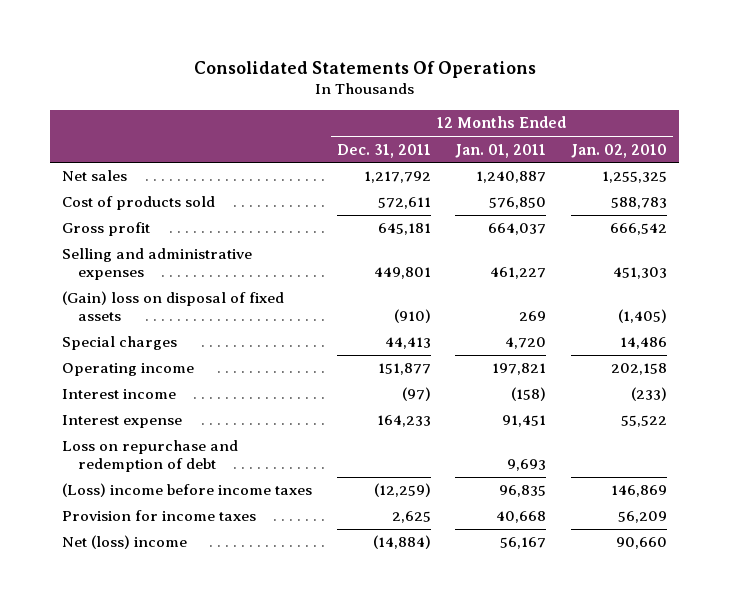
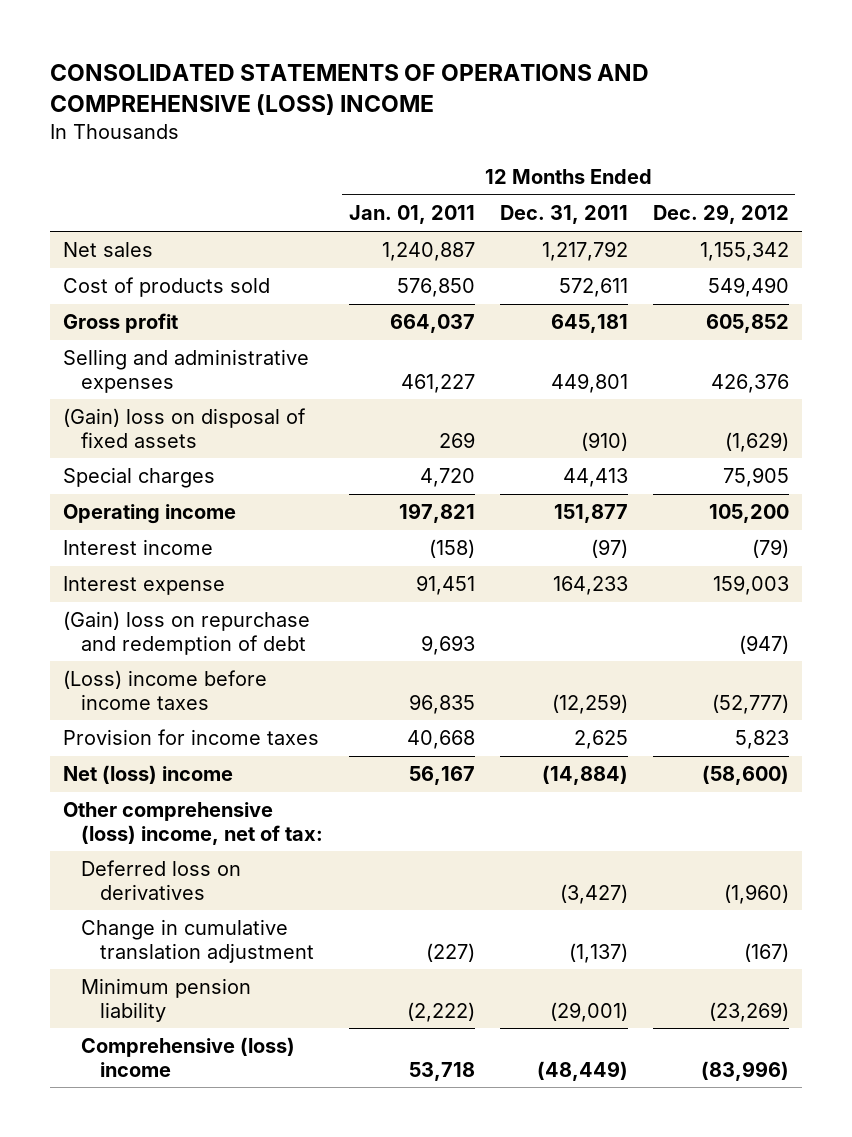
- Consolidated Statements Of Operations
+ CONSOLIDATED STATEMENTS OF OPERATIONS AND COMPREHENSIVE (LOSS) INCOME
- | 12 Months Ended Dec. 31, 2011 | 12 Months Ended Jan. 01, 2011 | 12 Months Ended Jan. 02, 2010
+ | 12 Months Ended Jan. 01, 2011 | 12 Months Ended Dec. 31, 2011 | 12 Months Ended Dec. 29, 2012
- Loss on repurchase and redemption of debt | | 9,693 |
+ (Gain) loss on repurchase and redemption of debt | 9,693 | | (947)
+ Other comprehensive (loss) income, net of tax:
+ Deferred loss on derivatives | | (3,427) | (1,960)
+ Change in cumulative translation adjustment | (227) | (1,137) | (167)
+ Minimum pension liability | (2,222) | (29,001) | (23,269)
+ Comprehensive (loss) income | 53,718 | (48,449) | (83,996)

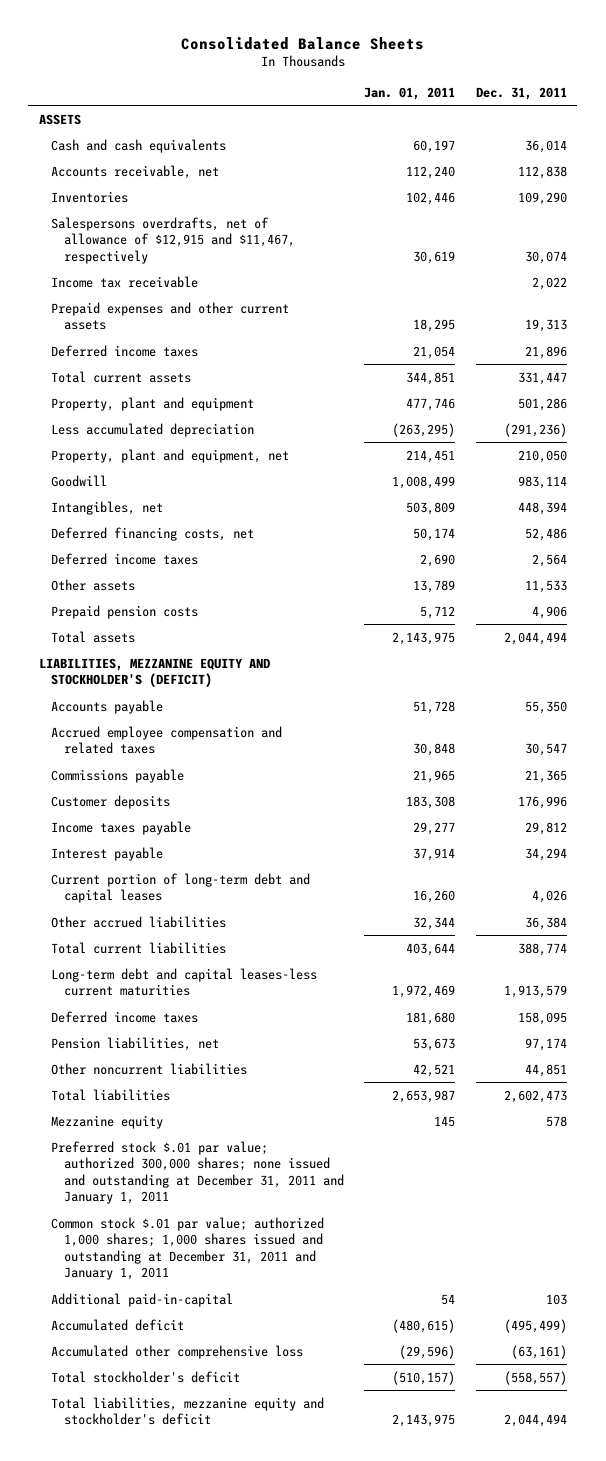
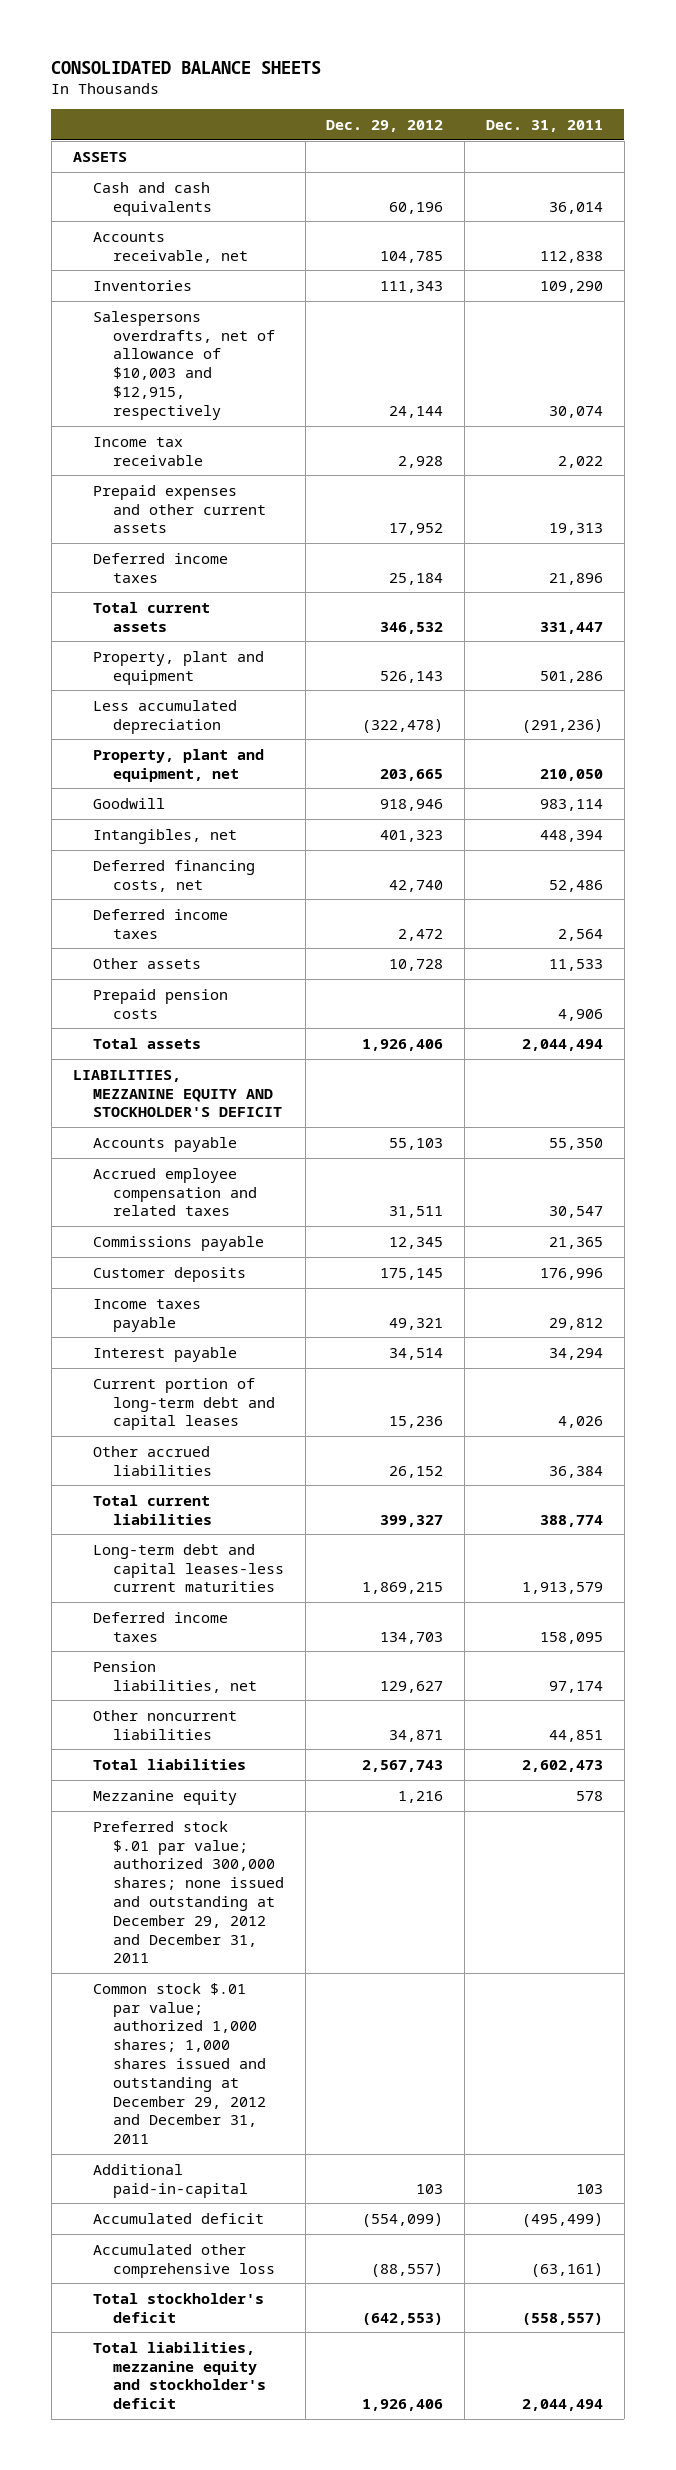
- Consolidated Balance Sheets
+ CONSOLIDATED BALANCE SHEETS
- | Jan. 01, 2011 | Dec. 31, 2011
+ | Dec. 29, 2012 | Dec. 31, 2011
- Salespersons overdrafts, net of allowance of $12,915 and $11,467, respectively | 30,619 | 30,074
+ Salespersons overdrafts, net of allowance of $10,003 and $12,915, respectively | 24,144 | 30,074
- LIABILITIES, MEZZANINE EQUITY AND STOCKHOLDER'S (DEFICIT)
+ LIABILITIES, MEZZANINE EQUITY AND STOCKHOLDER'S DEFICIT
- Preferred stock $.01 par value; authorized 300,000 shares; none issued and outstanding at December 31, 2011 and January 1, 2011
- Common stock $.01 par value; authorized 1,000 shares; 1,000 shares issued and outstanding at December 31, 2011 and January 1, 2011
+ Preferred stock $.01 par value; authorized 300,000 shares; none issued and outstanding at December 29, 2012 and December 31, 2011
+ Common stock $.01 par value; authorized 1,000 shares; 1,000 shares issued and outstanding at December 29, 2012 and December 31, 2011

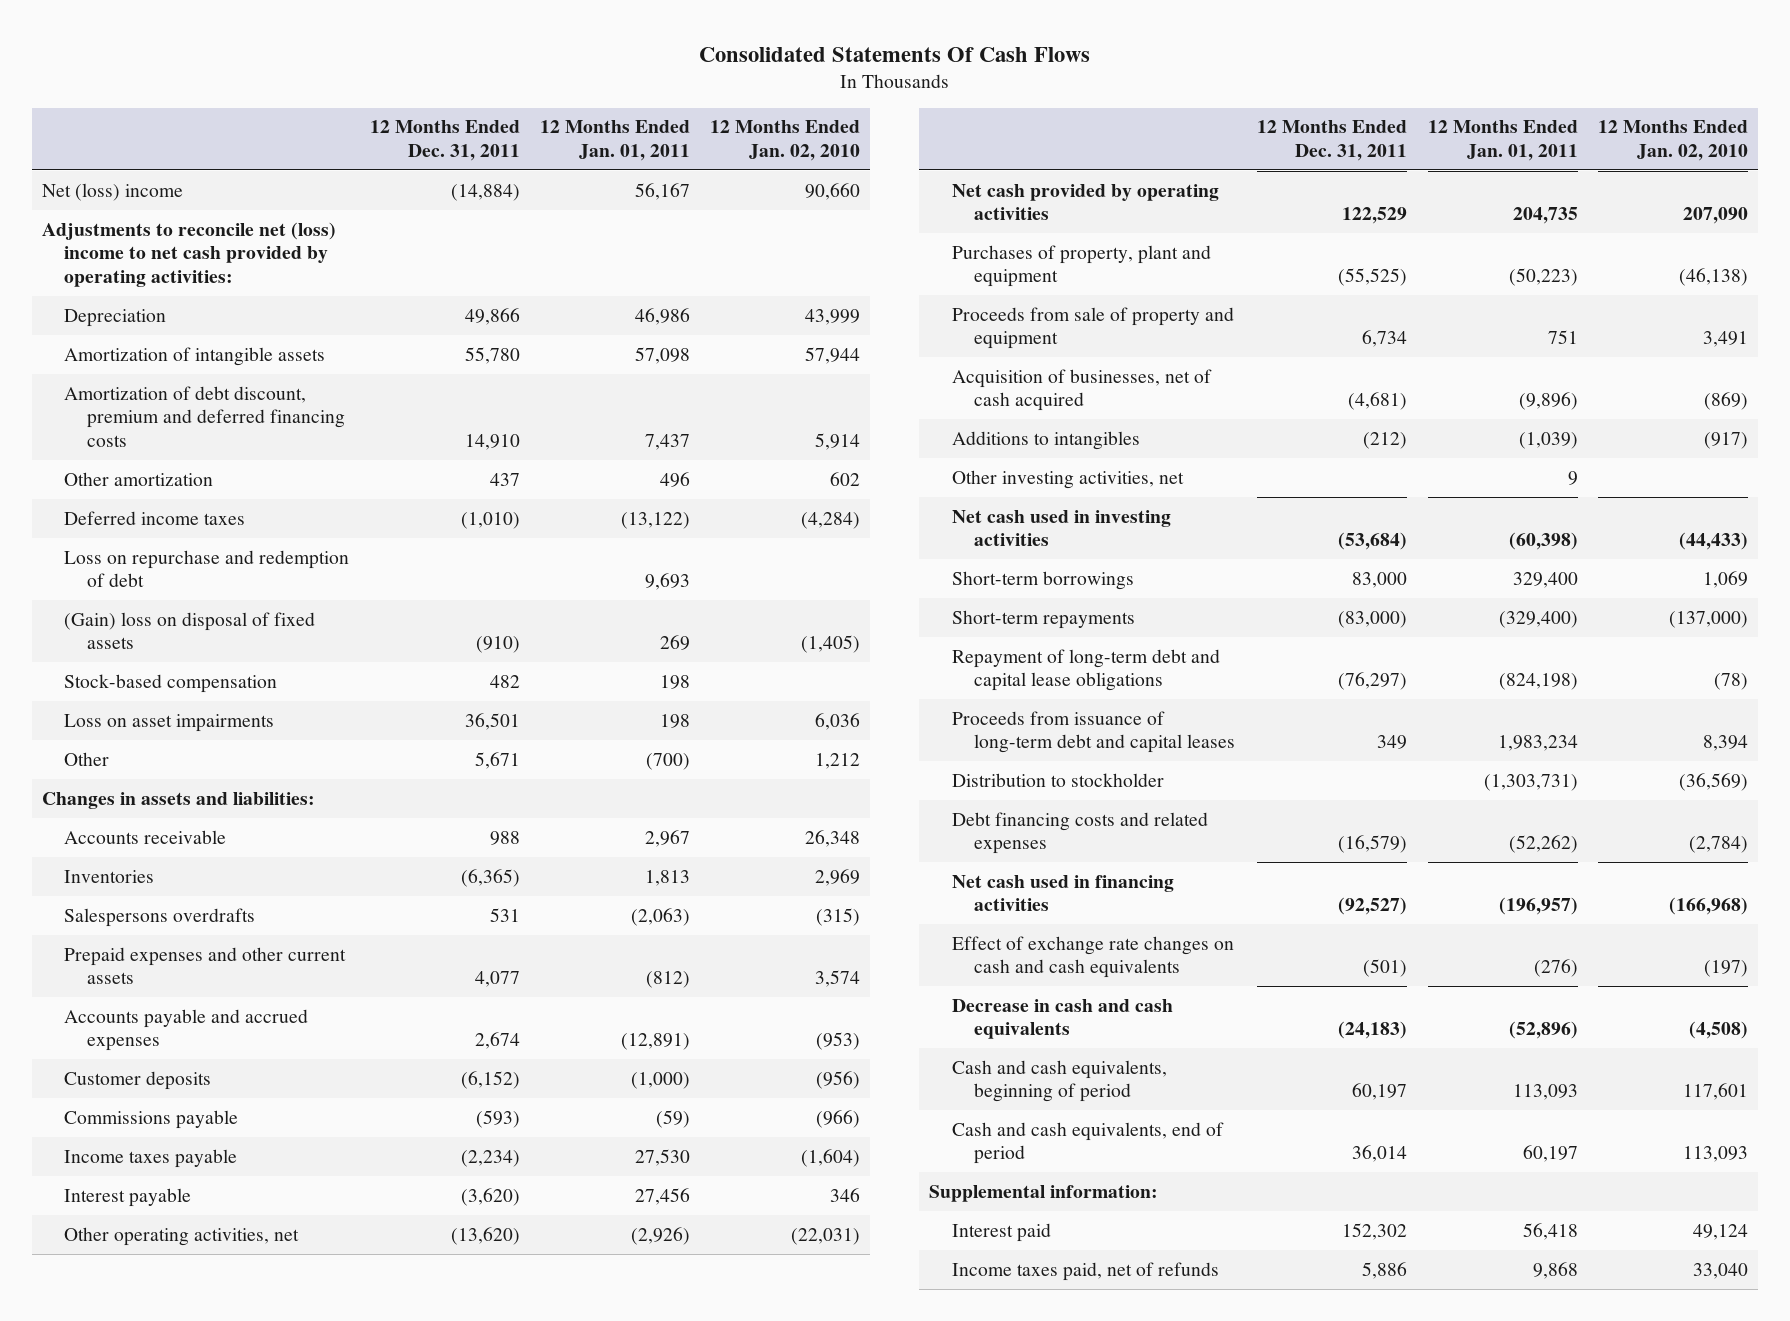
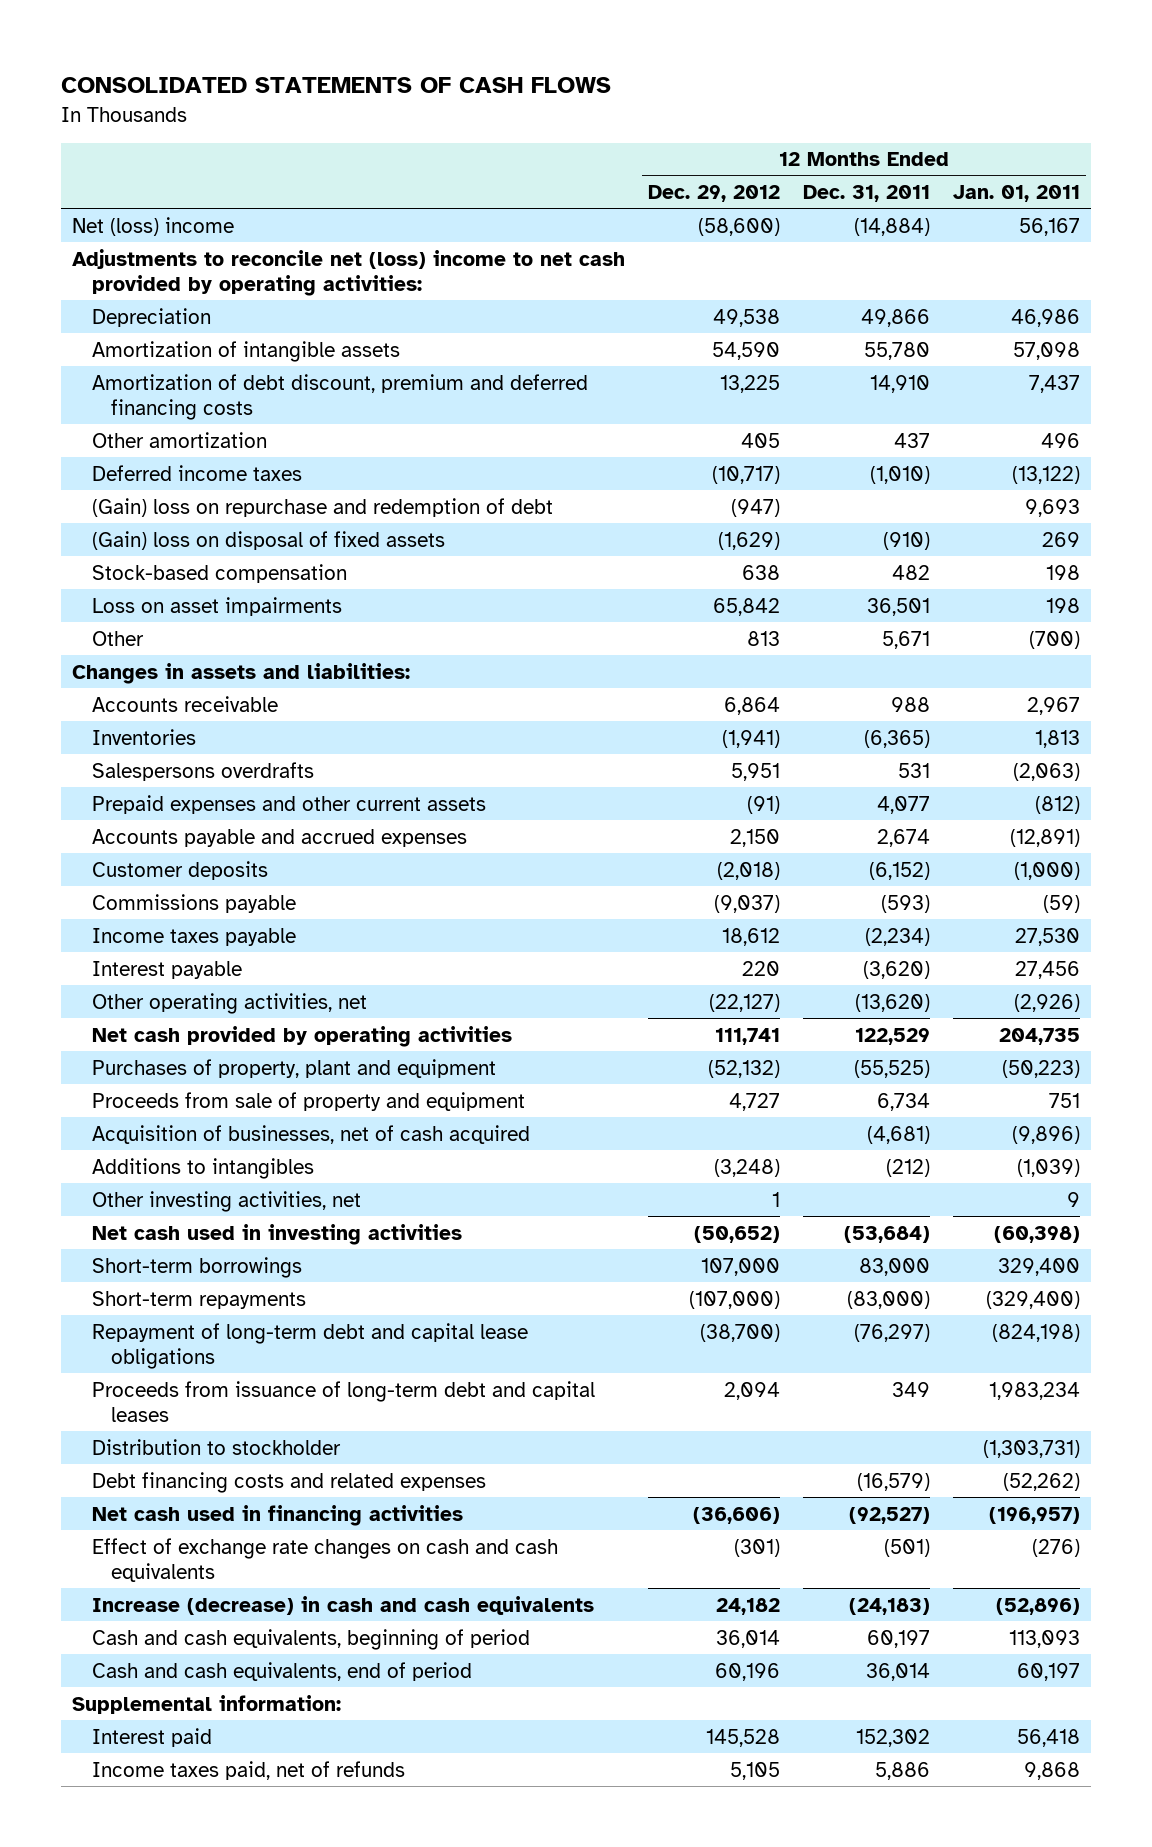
- Consolidated Statements Of Cash Flows
+ CONSOLIDATED STATEMENTS OF CASH FLOWS
- | 12 Months Ended Dec. 31, 2011 | 12 Months Ended Jan. 01, 2011 | 12 Months Ended Jan. 02, 2010
+ | 12 Months Ended Dec. 29, 2012 | 12 Months Ended Dec. 31, 2011 | 12 Months Ended Jan. 01, 2011
- Loss on repurchase and redemption of debt | | 9,693 |
+ (Gain) loss on repurchase and redemption of debt | (947) | | 9,693
- Decrease in cash and cash equivalents | (24,183) | (52,896) | (4,508)
+ Increase (decrease) in cash and cash equivalents | 24,182 | (24,183) | (52,896)

